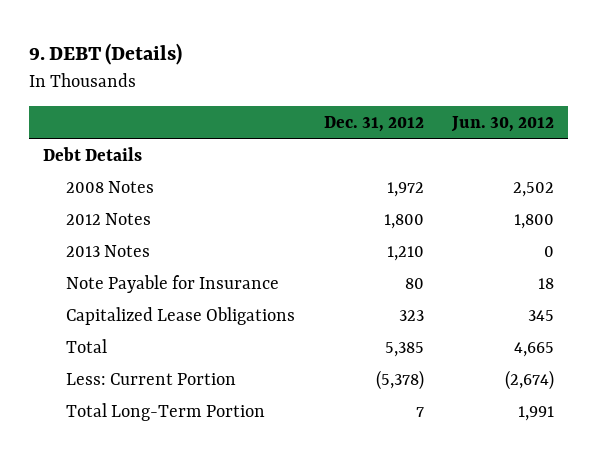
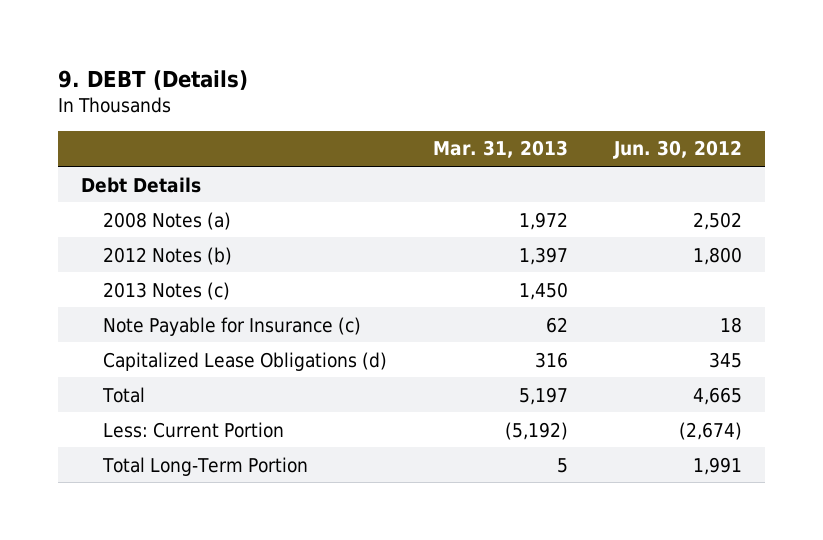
- | Dec. 31, 2012 | Jun. 30, 2012
+ | Mar. 31, 2013 | Jun. 30, 2012
- 2008 Notes | 1,972 | 2,502
- 2012 Notes | 1,800 | 1,800
- 2013 Notes | 1,210 | 0
- Note Payable for Insurance | 80 | 18
- Capitalized Lease Obligations | 323 | 345
+ 2008 Notes (a) | 1,972 | 2,502
+ 2012 Notes (b) | 1,397 | 1,800
+ 2013 Notes (c) | 1,450 |
+ Note Payable for Insurance (c) | 62 | 18
+ Capitalized Lease Obligations (d) | 316 | 345

